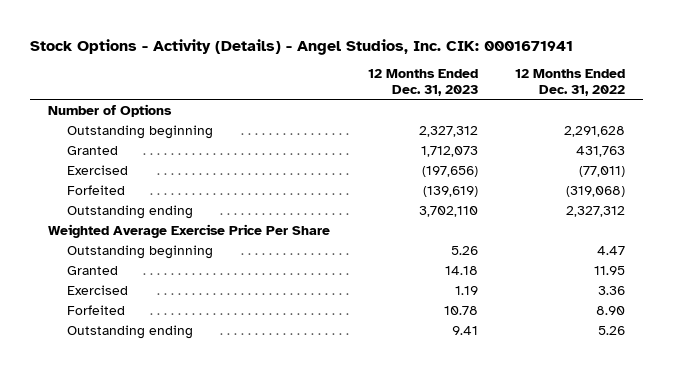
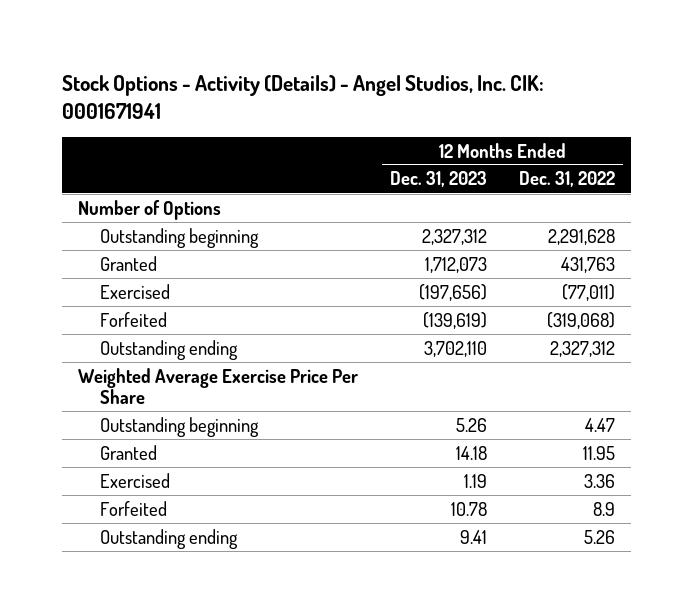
- Forfeited | 10.78 | 8.90
+ Forfeited | 10.78 | 8.9

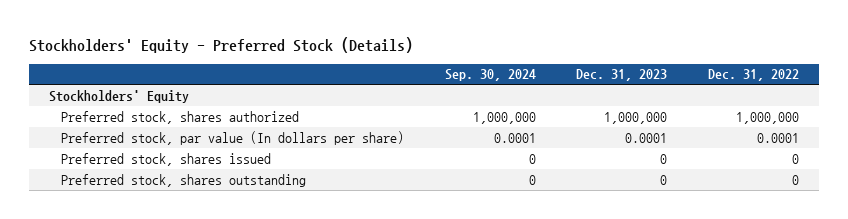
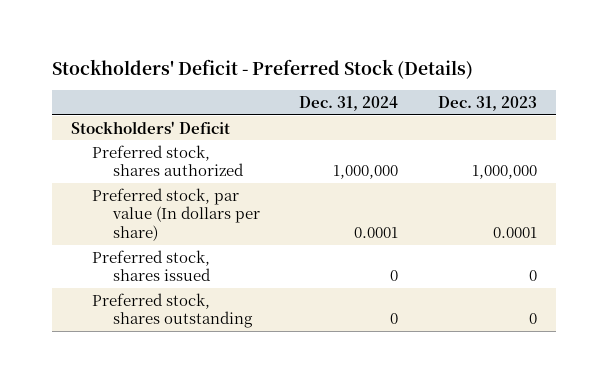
- Stockholders' Equity - Preferred Stock (Details)
+ Stockholders' Deficit - Preferred Stock (Details)
- | Sep. 30, 2024 | Dec. 31, 2023 | Dec. 31, 2022
+ | Dec. 31, 2024 | Dec. 31, 2023
- Stockholders' Equity
+ Stockholders' Deficit

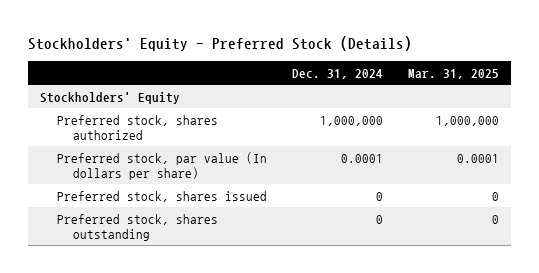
- Stockholders' Deficit - Preferred Stock (Details)
+ Stockholders' Equity - Preferred Stock (Details)
- | Dec. 31, 2024 | Dec. 31, 2023
+ | Dec. 31, 2024 | Mar. 31, 2025
- Stockholders' Deficit
+ Stockholders' Equity

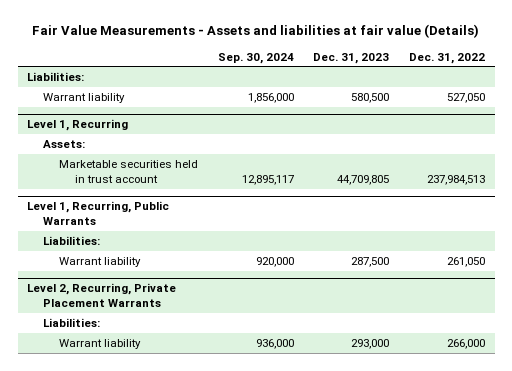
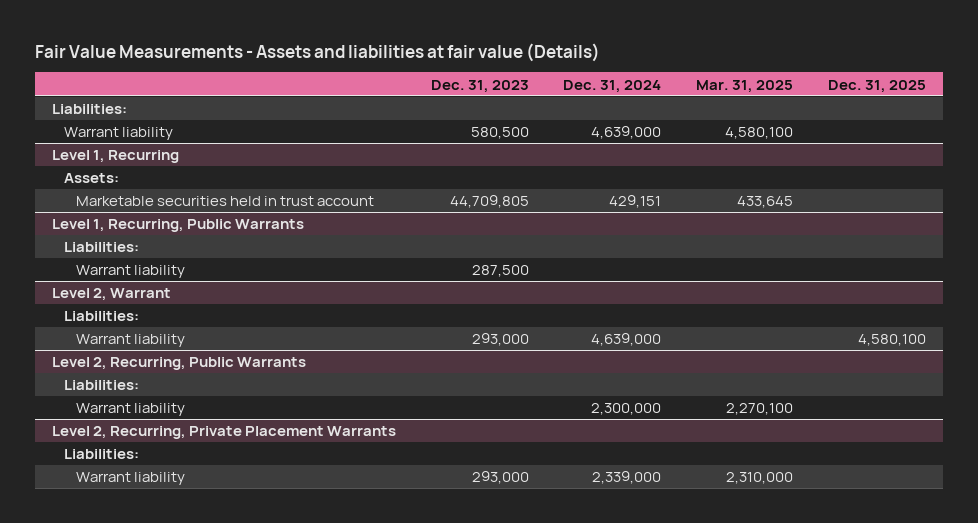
- | Sep. 30, 2024 | Dec. 31, 2023 | Dec. 31, 2022
+ | Dec. 31, 2023 | Dec. 31, 2024 | Mar. 31, 2025 | Dec. 31, 2025
+ Level 2, Warrant
+ Liabilities:
+ Warrant liability | 293,000 | 4,639,000 | | 4,580,100
+ Level 2, Recurring, Public Warrants
+ Liabilities:
+ Warrant liability | | 2,300,000 | 2,270,100 |

